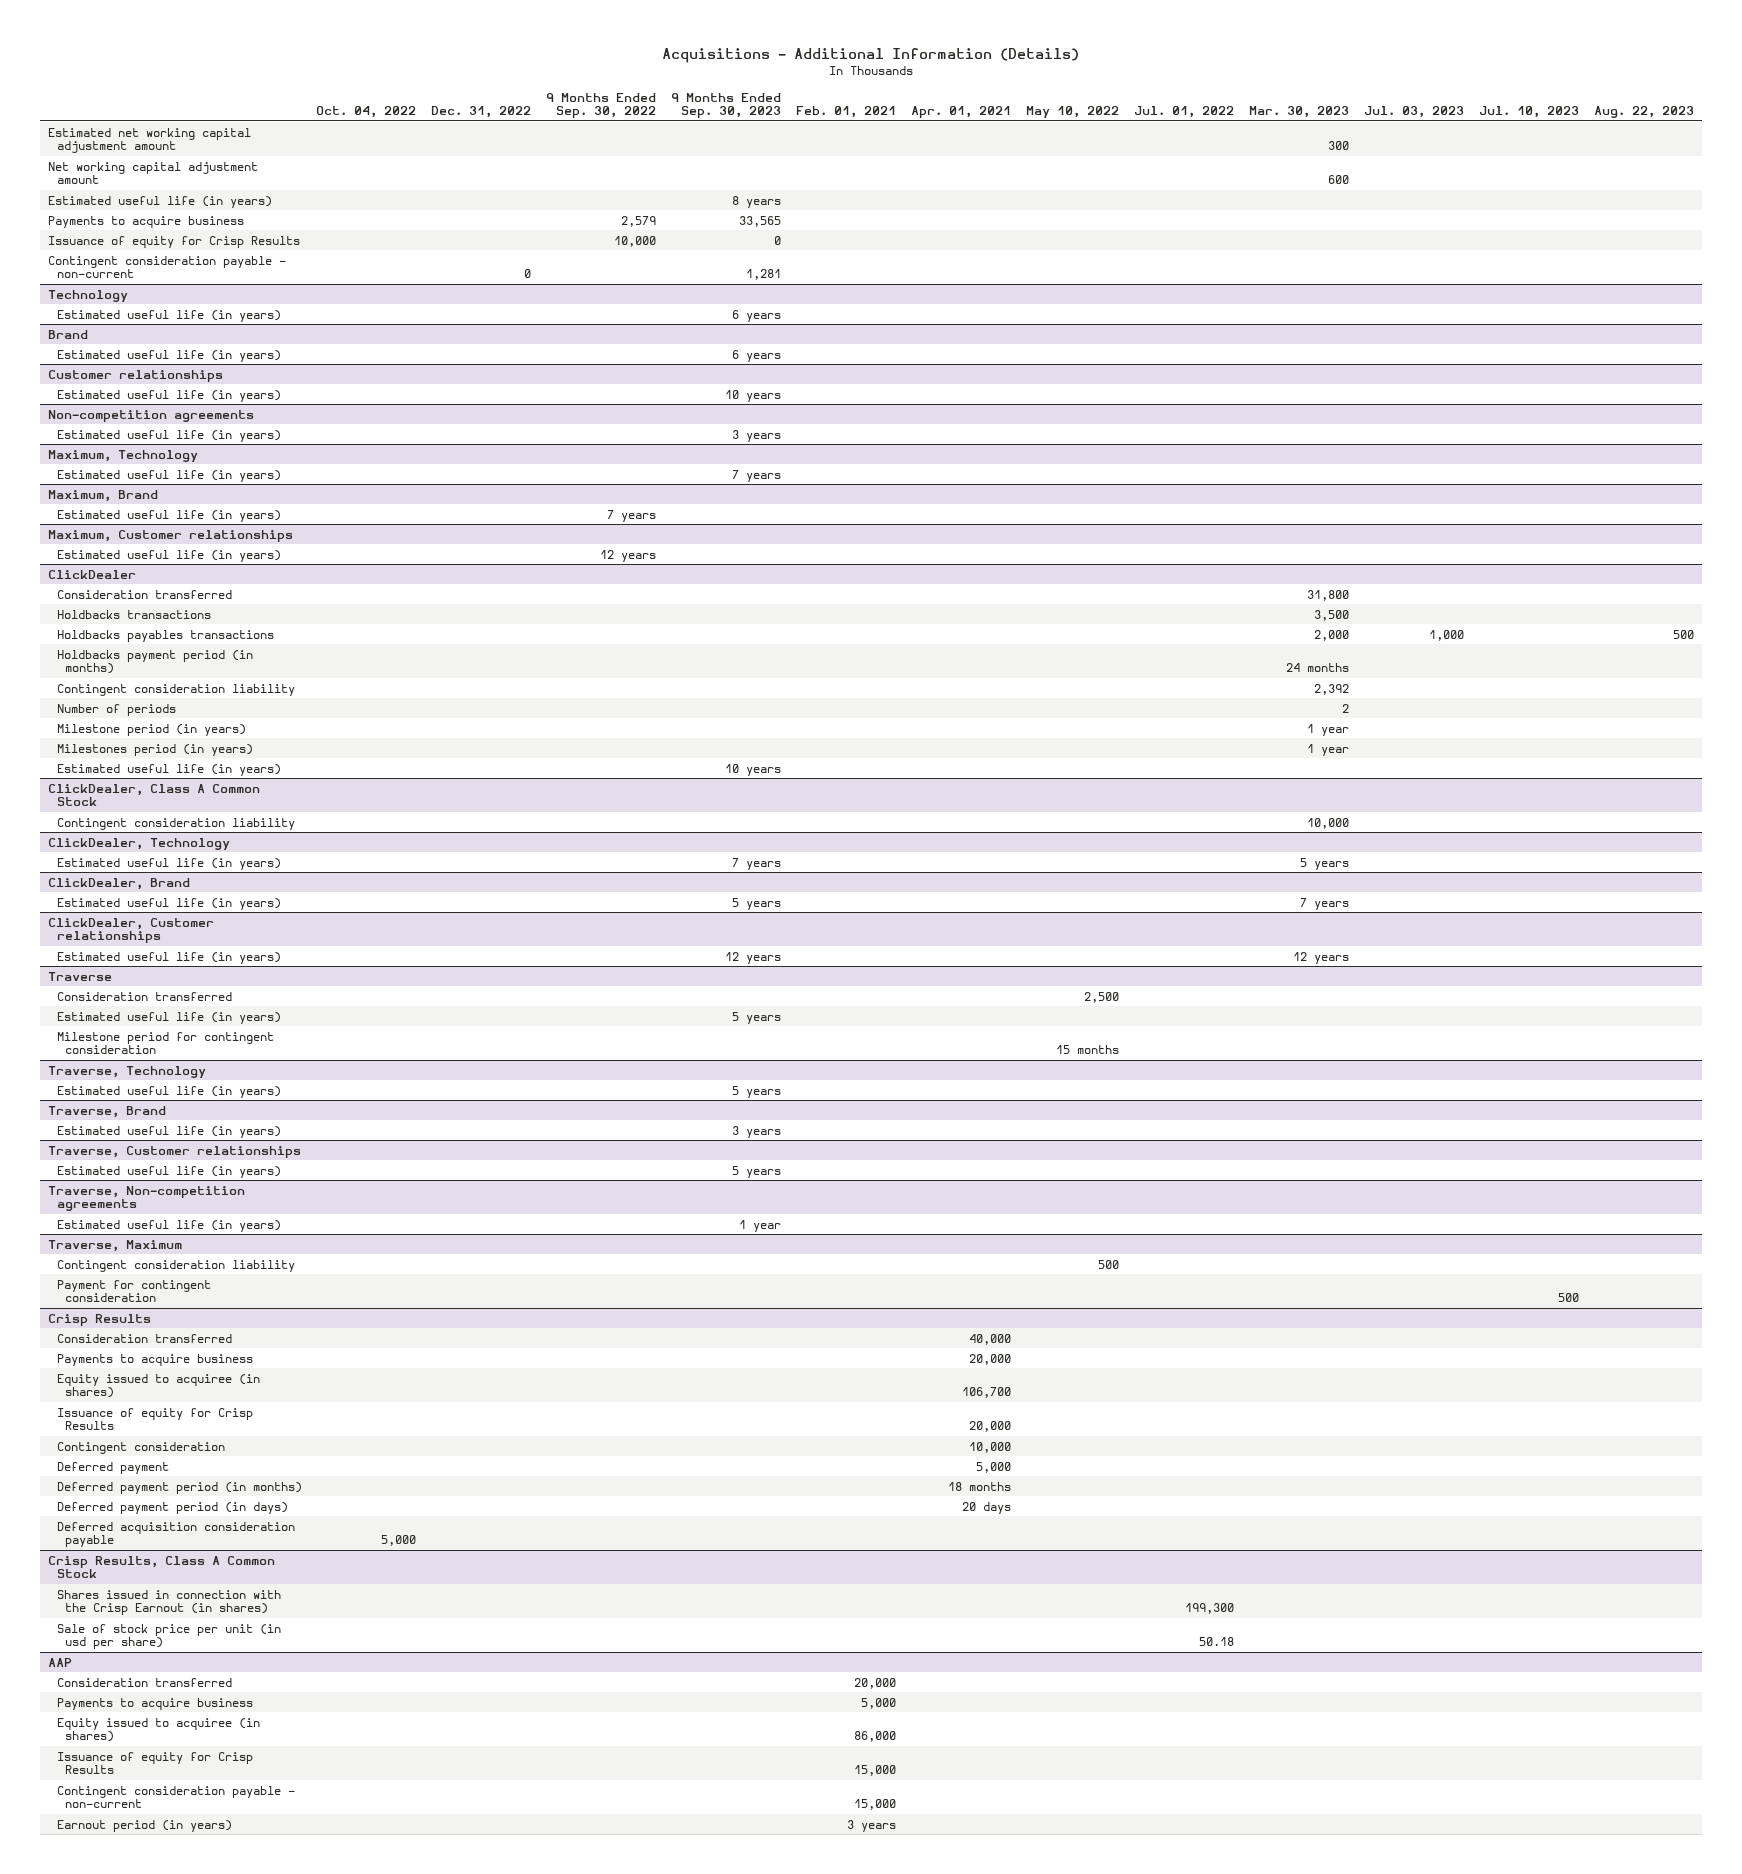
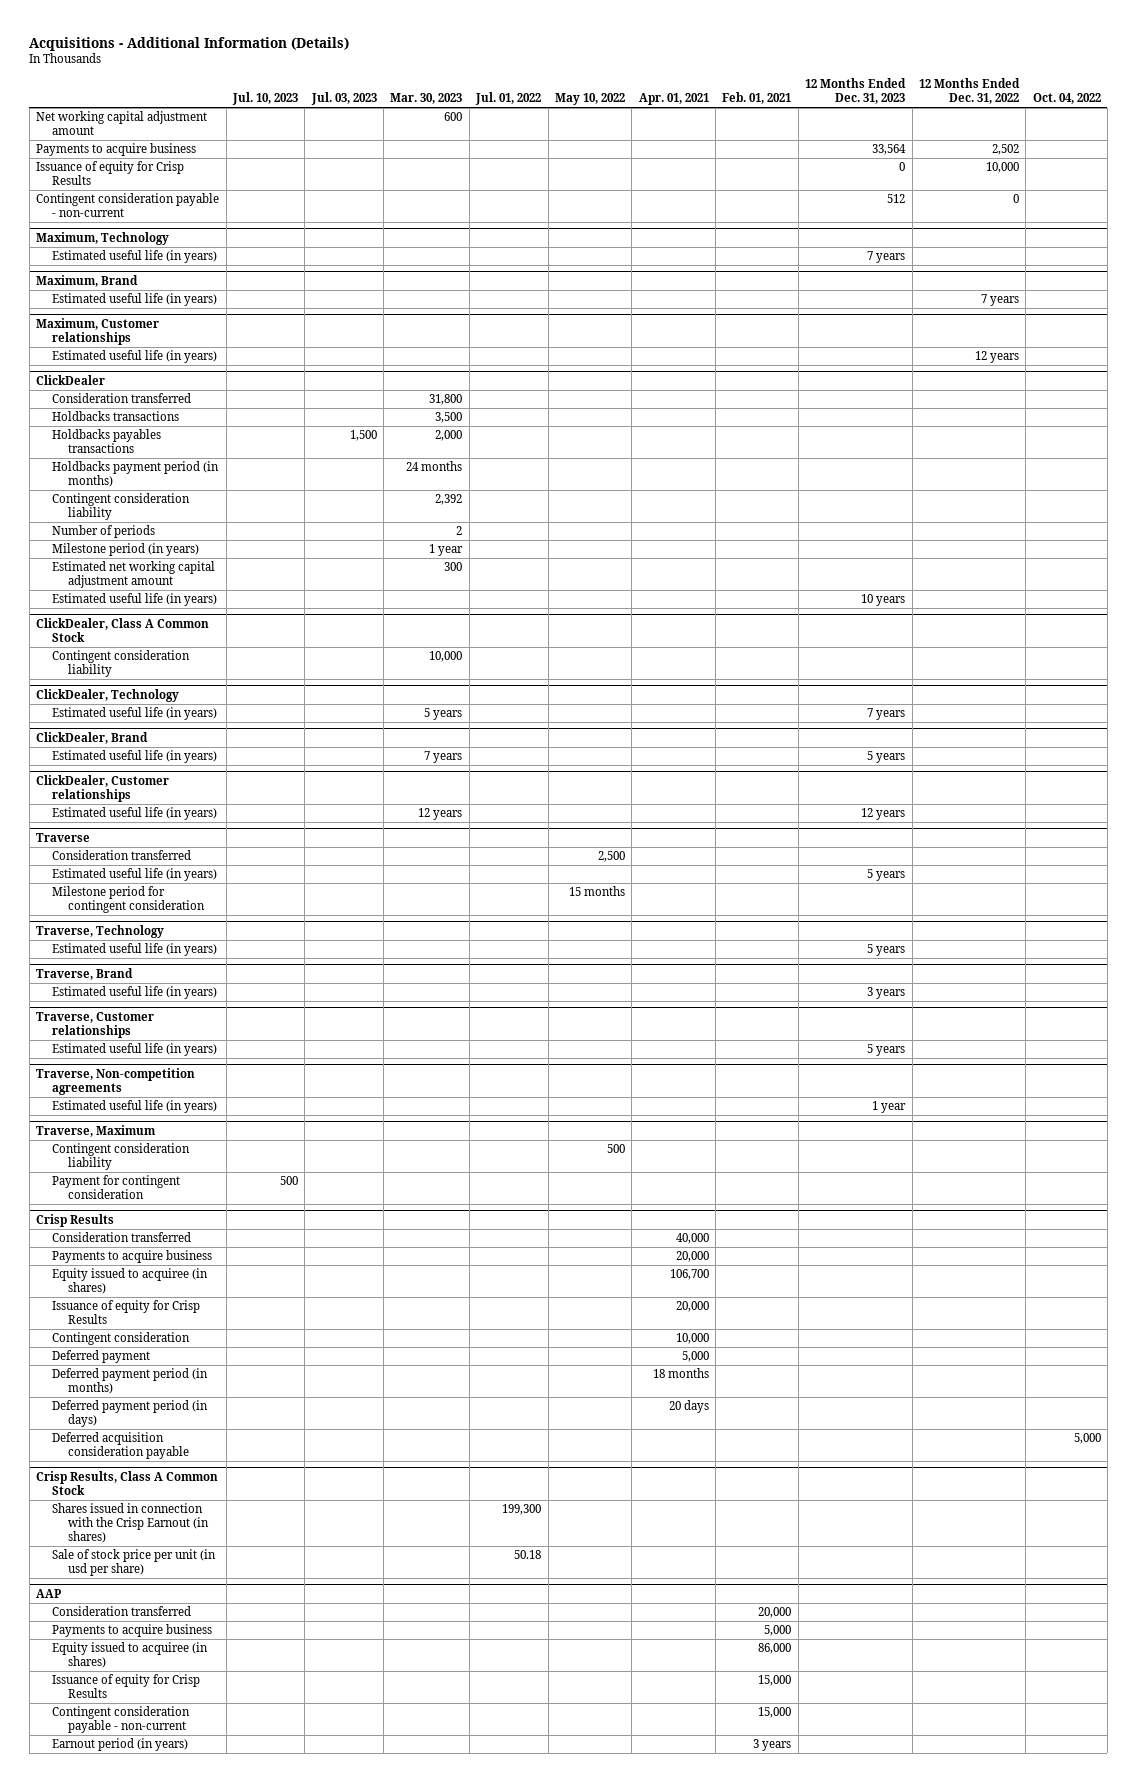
- | Oct. 04, 2022 | Dec. 31, 2022 | 9 Months Ended Sep. 30, 2022 | 9 Months Ended Sep. 30, 2023 | Feb. 01, 2021 | Apr. 01, 2021 | May 10, 2022 | Jul. 01, 2022 | Mar. 30, 2023 | Jul. 03, 2023 | Jul. 10, 2023 | Aug. 22, 2023
+ | Jul. 10, 2023 | Jul. 03, 2023 | Mar. 30, 2023 | Jul. 01, 2022 | May 10, 2022 | Apr. 01, 2021 | Feb. 01, 2021 | 12 Months Ended Dec. 31, 2023 | 12 Months Ended Dec. 31, 2022 | Oct. 04, 2022
- Estimated net working capital adjustment amount | | | | | | | | | 300 | | |
- Estimated useful life (in years) | | | | 8 years | | | | | | | |
- Technology
- Estimated useful life (in years) | | | | 6 years | | | | | | | |
- Brand
- Estimated useful life (in years) | | | | 6 years | | | | | | | |
- Customer relationships
- Estimated useful life (in years) | | | | 10 years | | | | | | | |
- Non-competition agreements
- Estimated useful life (in years) | | | | 3 years | | | | | | | |
@ ClickDealer
- Holdbacks payables transactions | | | | | | | | | 2,000 | 1,000 | | 500
+ Holdbacks payables transactions | | 1,500 | 2,000 | | | | | | |
- Milestones period (in years) | | | | | | | | | 1 year | | |
+ Estimated net working capital adjustment amount | | | 300 | | | | | | |

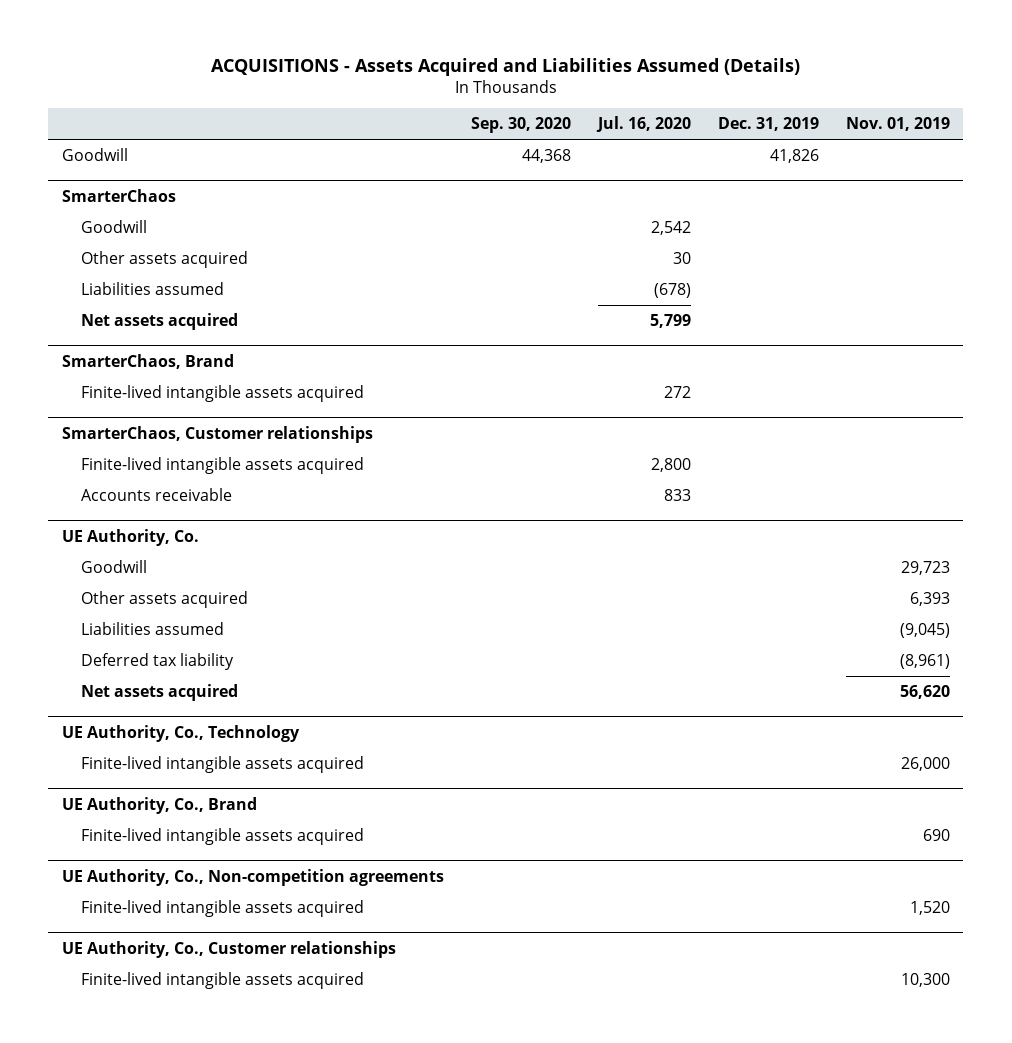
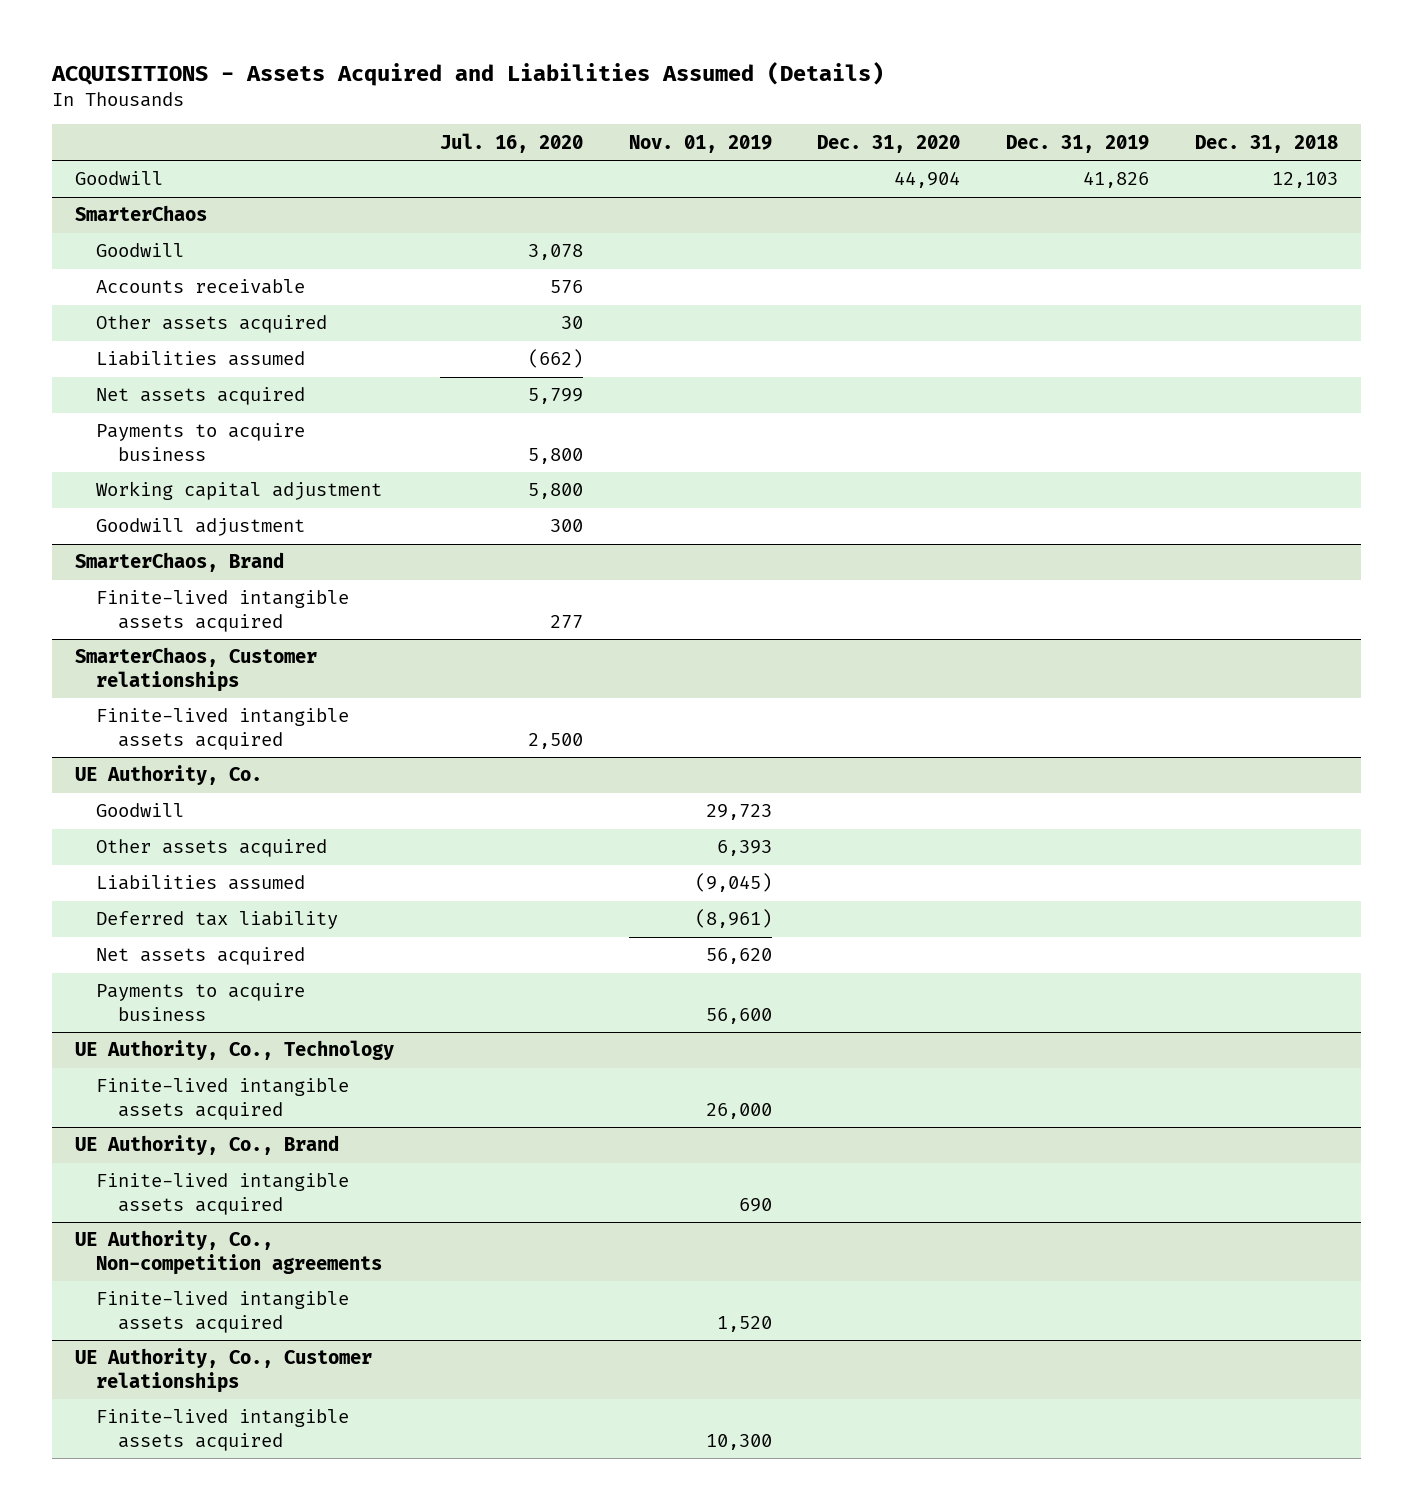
- | Sep. 30, 2020 | Jul. 16, 2020 | Dec. 31, 2019 | Nov. 01, 2019
+ | Jul. 16, 2020 | Nov. 01, 2019 | Dec. 31, 2020 | Dec. 31, 2019 | Dec. 31, 2018
@ SmarterChaos
- Goodwill | | 2,542 | |
+ Goodwill | 3,078 | | | |
+ Accounts receivable | 576 | | | |
- Liabilities assumed | | (678) | |
+ Liabilities assumed | (662) | | | |
+ Payments to acquire business | 5,800 | | | |
+ Working capital adjustment | 5,800 | | | |
+ Goodwill adjustment | 300 | | | |
@ SmarterChaos, Brand
- Finite-lived intangible assets acquired | | 272 | |
+ Finite-lived intangible assets acquired | 277 | | | |
@ SmarterChaos, Customer relationships
- Finite-lived intangible assets acquired | | 2,800 | |
- Accounts receivable | | 833 | |
+ Finite-lived intangible assets acquired | 2,500 | | | |
@ UE Authority, Co.
+ Payments to acquire business | | 56,600 | | |

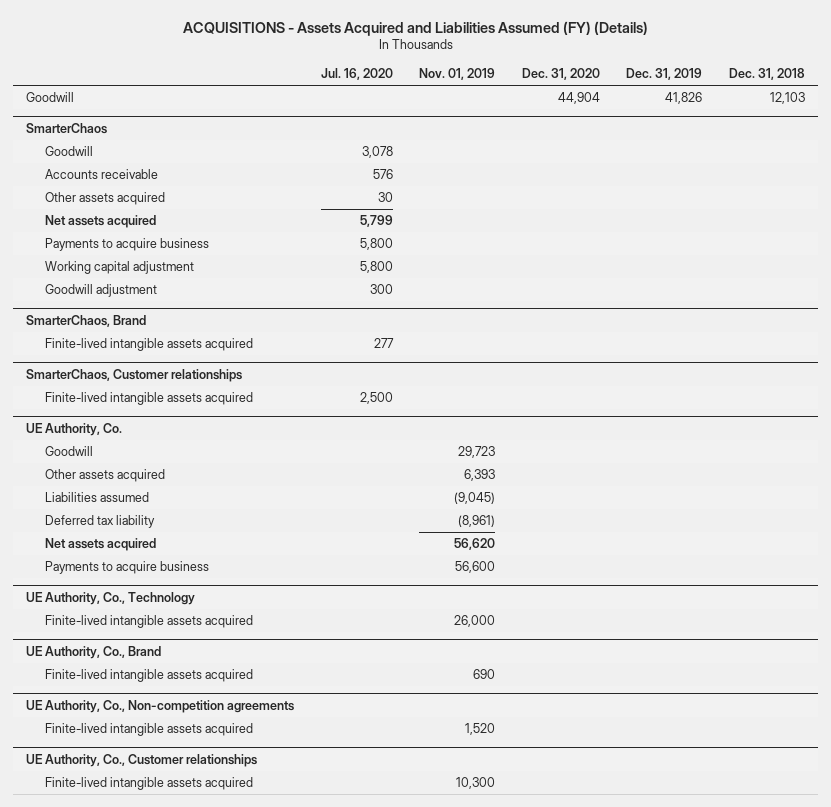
- ACQUISITIONS - Assets Acquired and Liabilities Assumed (Details)
+ ACQUISITIONS - Assets Acquired and Liabilities Assumed (FY) (Details)
@ SmarterChaos
- Liabilities assumed | (662) | | | |

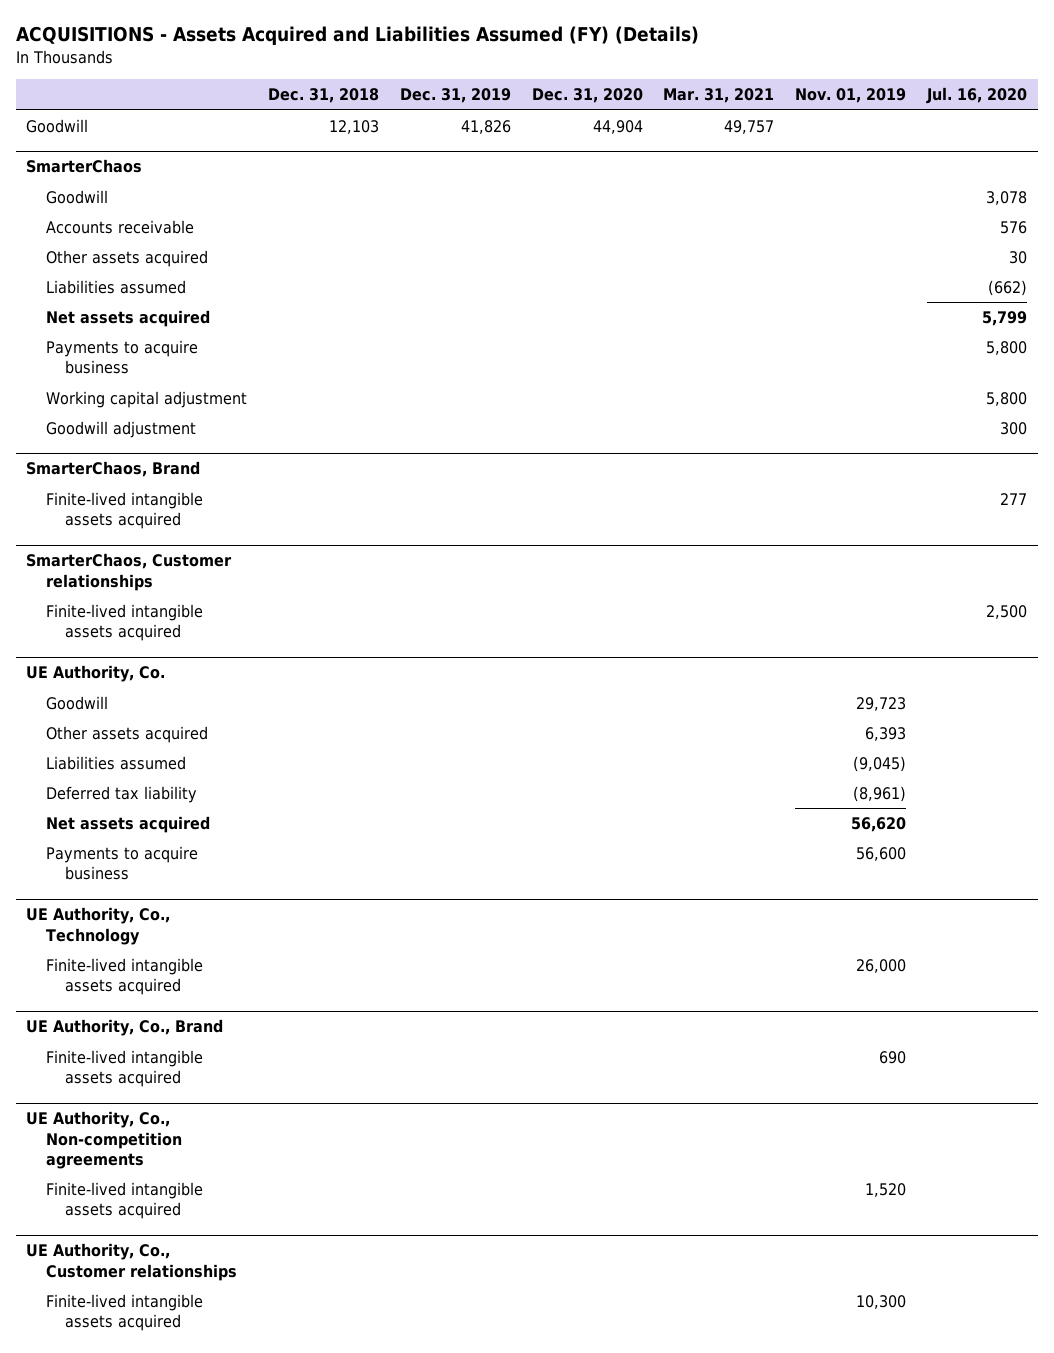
- | Jul. 16, 2020 | Nov. 01, 2019 | Dec. 31, 2020 | Dec. 31, 2019 | Dec. 31, 2018
+ | Dec. 31, 2018 | Dec. 31, 2019 | Dec. 31, 2020 | Mar. 31, 2021 | Nov. 01, 2019 | Jul. 16, 2020
@ SmarterChaos
+ Liabilities assumed | | | | | | (662)

